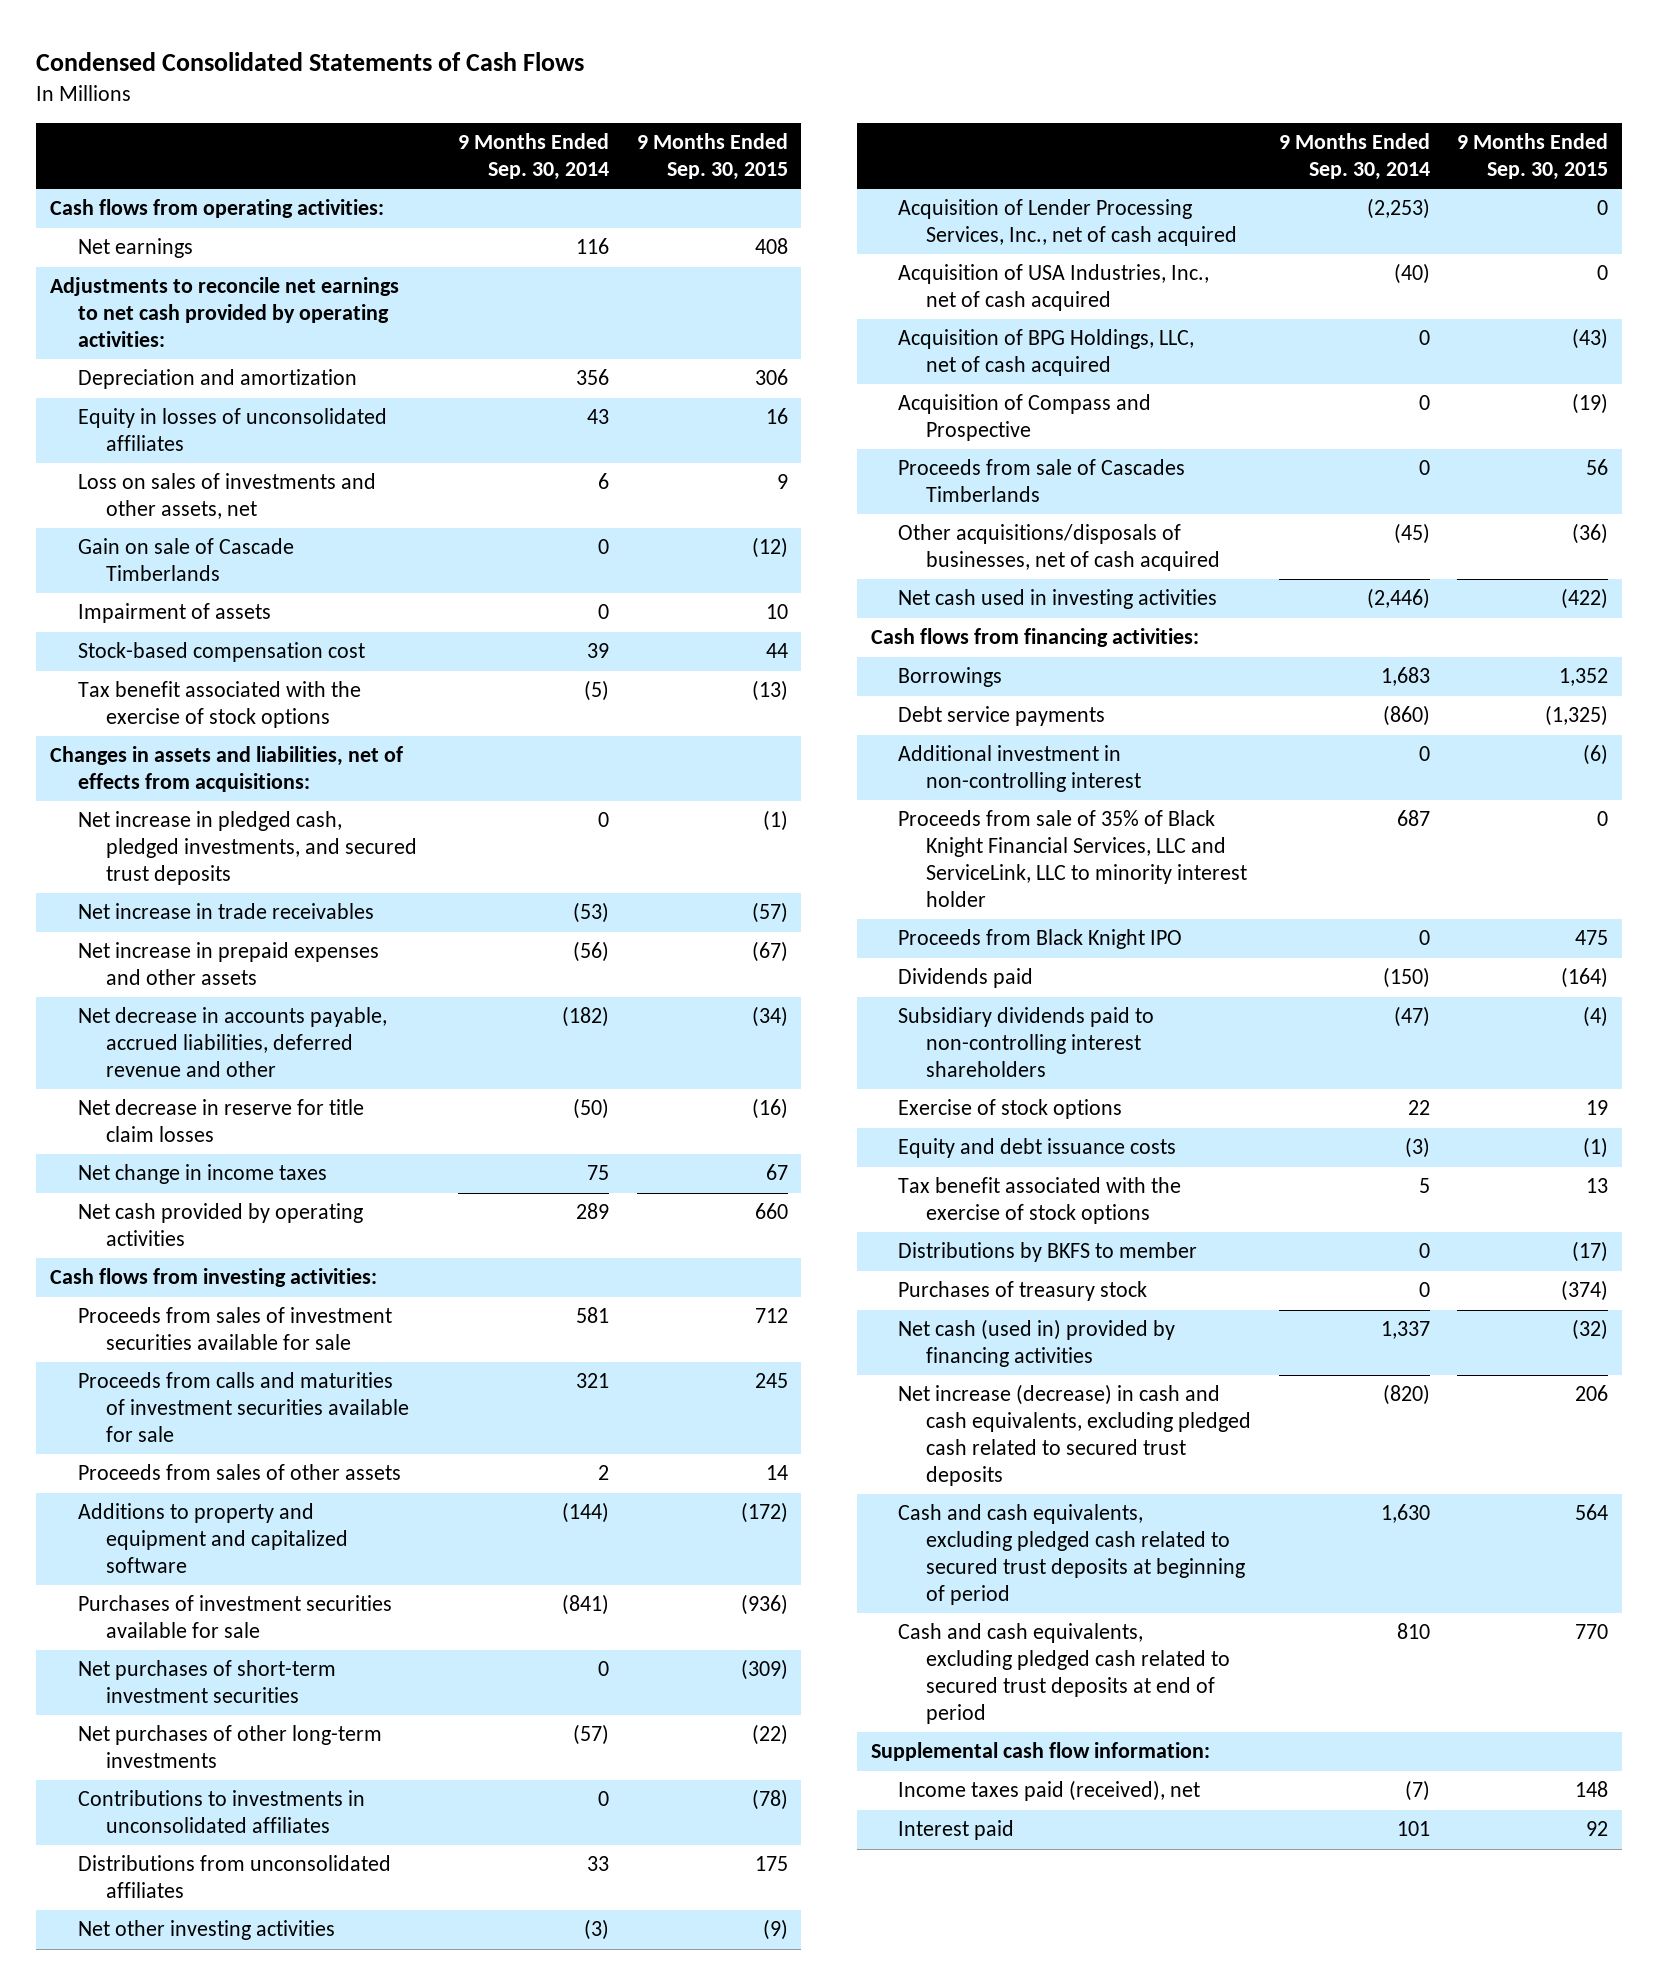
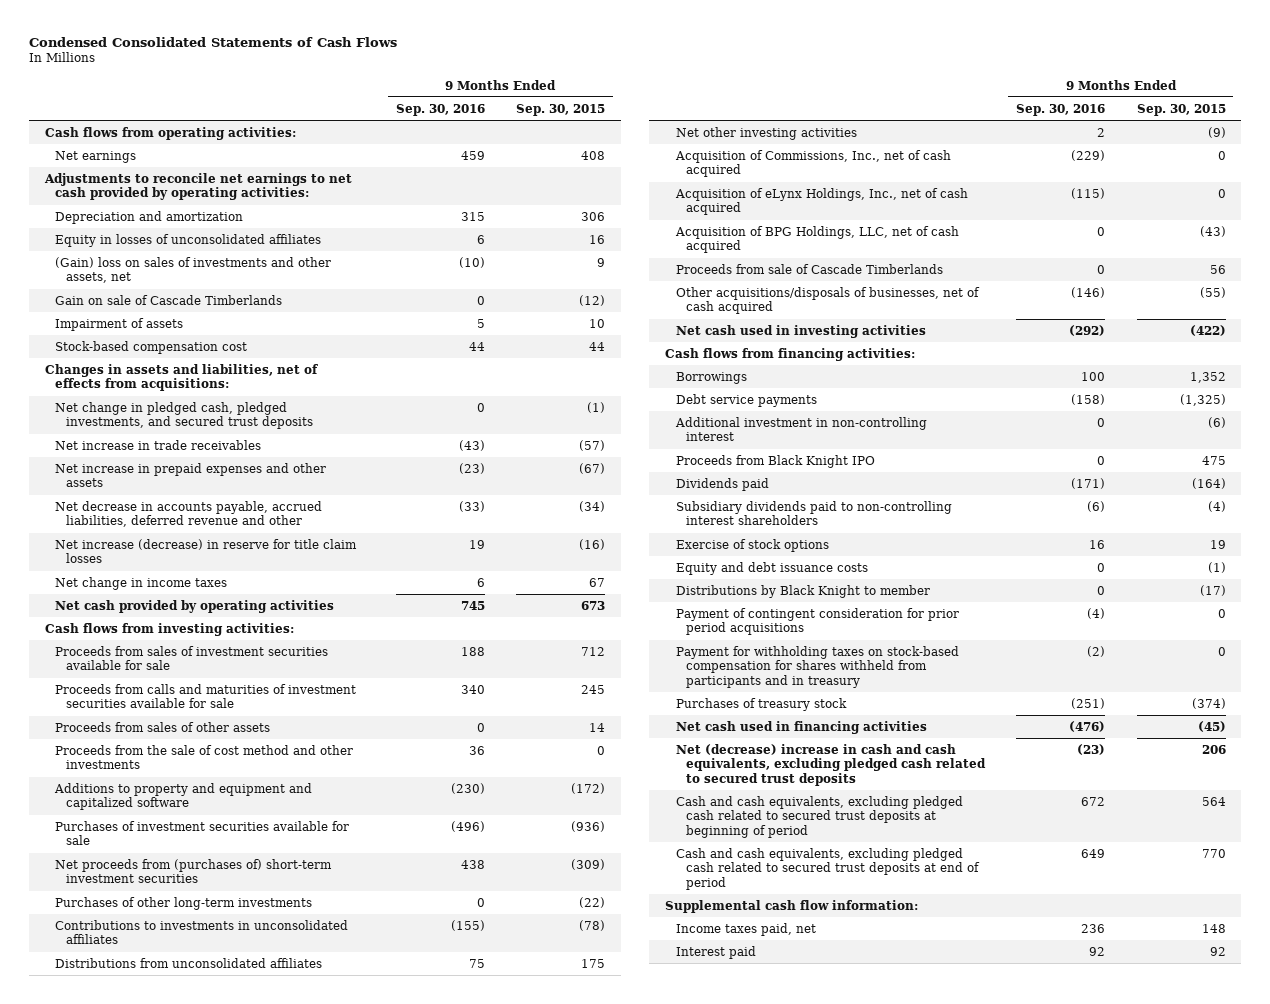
- | 9 Months Ended Sep. 30, 2014 | 9 Months Ended Sep. 30, 2015
+ | 9 Months Ended Sep. 30, 2016 | 9 Months Ended Sep. 30, 2015
- Loss on sales of investments and other assets, net | 6 | 9
+ (Gain) loss on sales of investments and other assets, net | (10) | 9
- Tax benefit associated with the exercise of stock options | (5) | (13)
- Net increase in pledged cash, pledged investments, and secured trust deposits | 0 | (1)
+ Net change in pledged cash, pledged investments, and secured trust deposits | 0 | (1)
- Net decrease in reserve for title claim losses | (50) | (16)
+ Net increase (decrease) in reserve for title claim losses | 19 | (16)
- Net cash provided by operating activities | 289 | 660
+ Net cash provided by operating activities | 745 | 673
+ Proceeds from the sale of cost method and other investments | 36 | 0
- Net purchases of short-term investment securities | 0 | (309)
- Net purchases of other long-term investments | (57) | (22)
+ Net proceeds from (purchases of) short-term investment securities | 438 | (309)
+ Purchases of other long-term investments | 0 | (22)
- Acquisition of Lender Processing Services, Inc., net of cash acquired | (2,253) | 0
- Acquisition of USA Industries, Inc., net of cash acquired | (40) | 0
+ Acquisition of Commissions, Inc., net of cash acquired | (229) | 0
+ Acquisition of eLynx Holdings, Inc., net of cash acquired | (115) | 0
- Acquisition of Compass and Prospective | 0 | (19)
- Proceeds from sale of Cascades Timberlands | 0 | 56
- Other acquisitions/disposals of businesses, net of cash acquired | (45) | (36)
+ Proceeds from sale of Cascade Timberlands | 0 | 56
+ Other acquisitions/disposals of businesses, net of cash acquired | (146) | (55)
- Proceeds from sale of 35% of Black Knight Financial Services, LLC and ServiceLink, LLC to minority interest holder | 687 | 0
- Tax benefit associated with the exercise of stock options | 5 | 13
- Distributions by BKFS to member | 0 | (17)
+ Distributions by Black Knight to member | 0 | (17)
+ Payment of contingent consideration for prior period acquisitions | (4) | 0
+ Payment for withholding taxes on stock-based compensation for shares withheld from participants and in treasury | (2) | 0
- Net cash (used in) provided by financing activities | 1,337 | (32)
- Net increase (decrease) in cash and cash equivalents, excluding pledged cash related to secured trust deposits | (820) | 206
+ Net cash used in financing activities | (476) | (45)
+ Net (decrease) increase in cash and cash equivalents, excluding pledged cash related to secured trust deposits | (23) | 206
- Income taxes paid (received), net | (7) | 148
+ Income taxes paid, net | 236 | 148

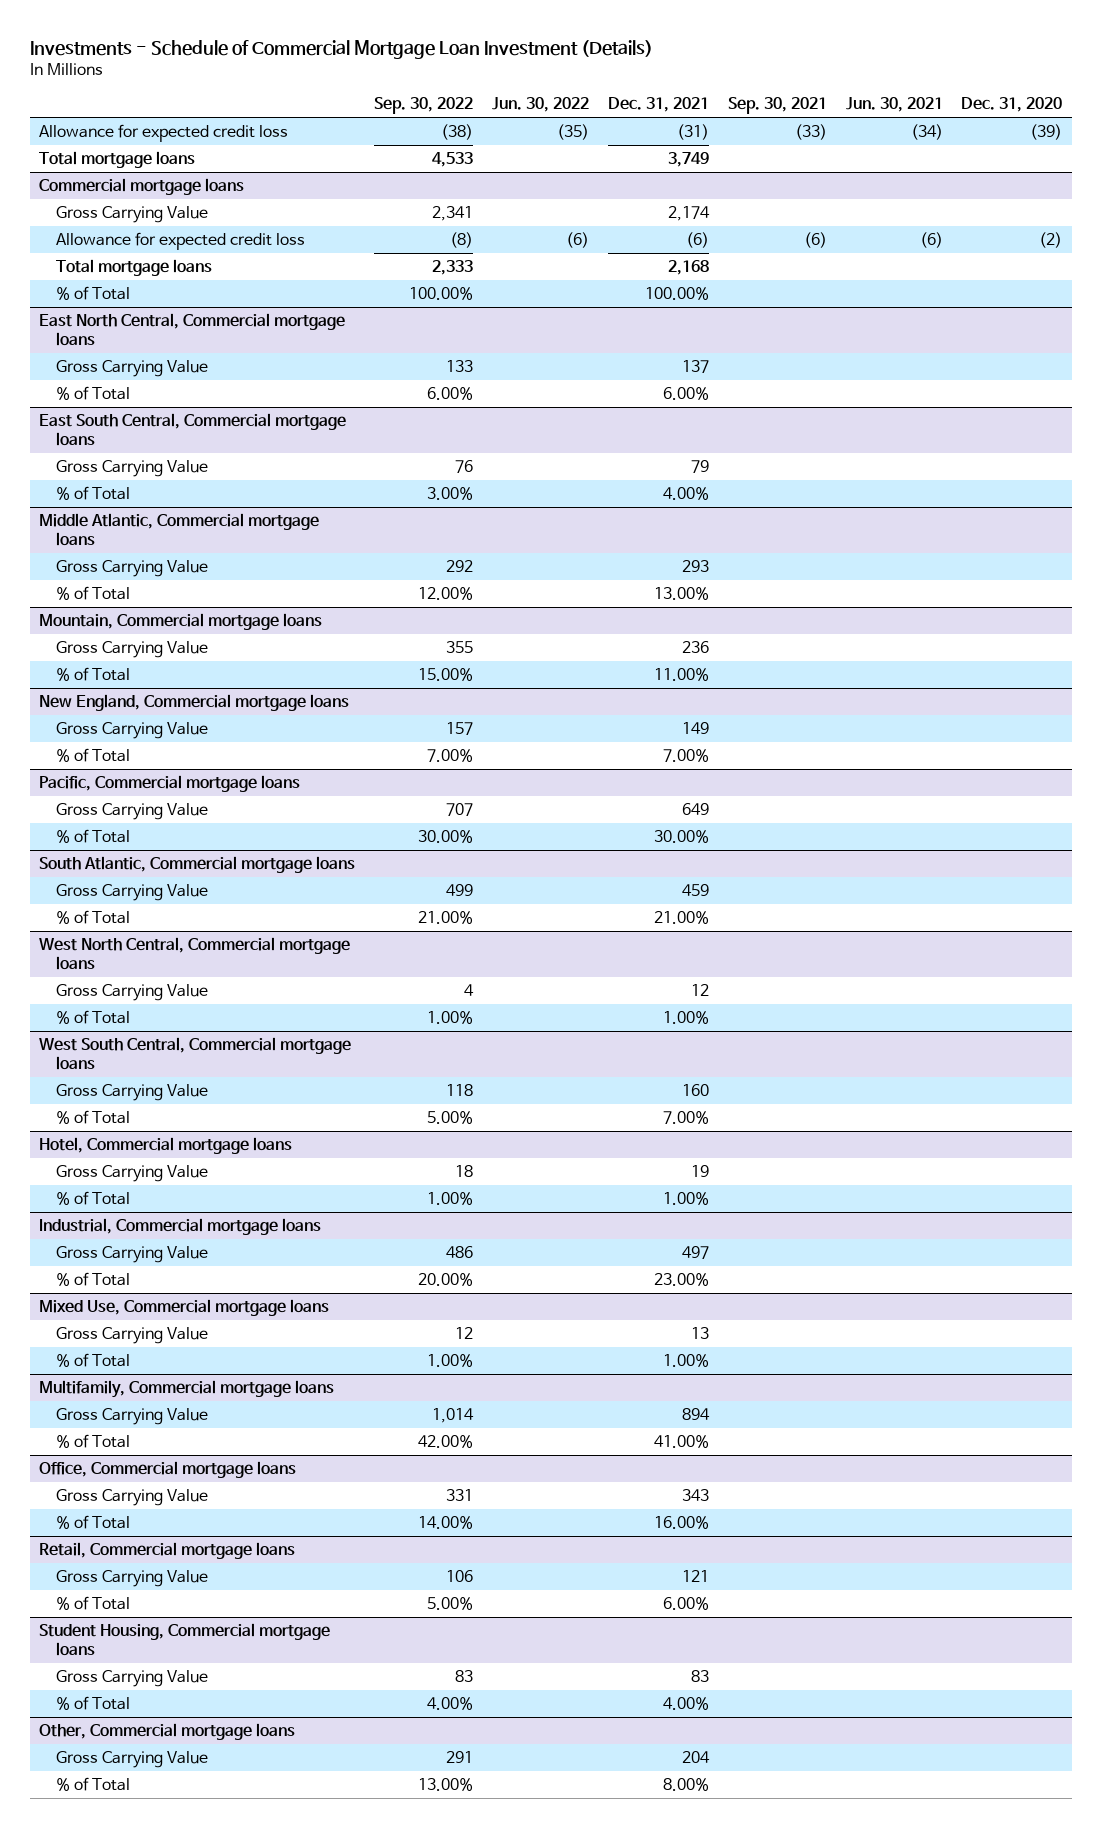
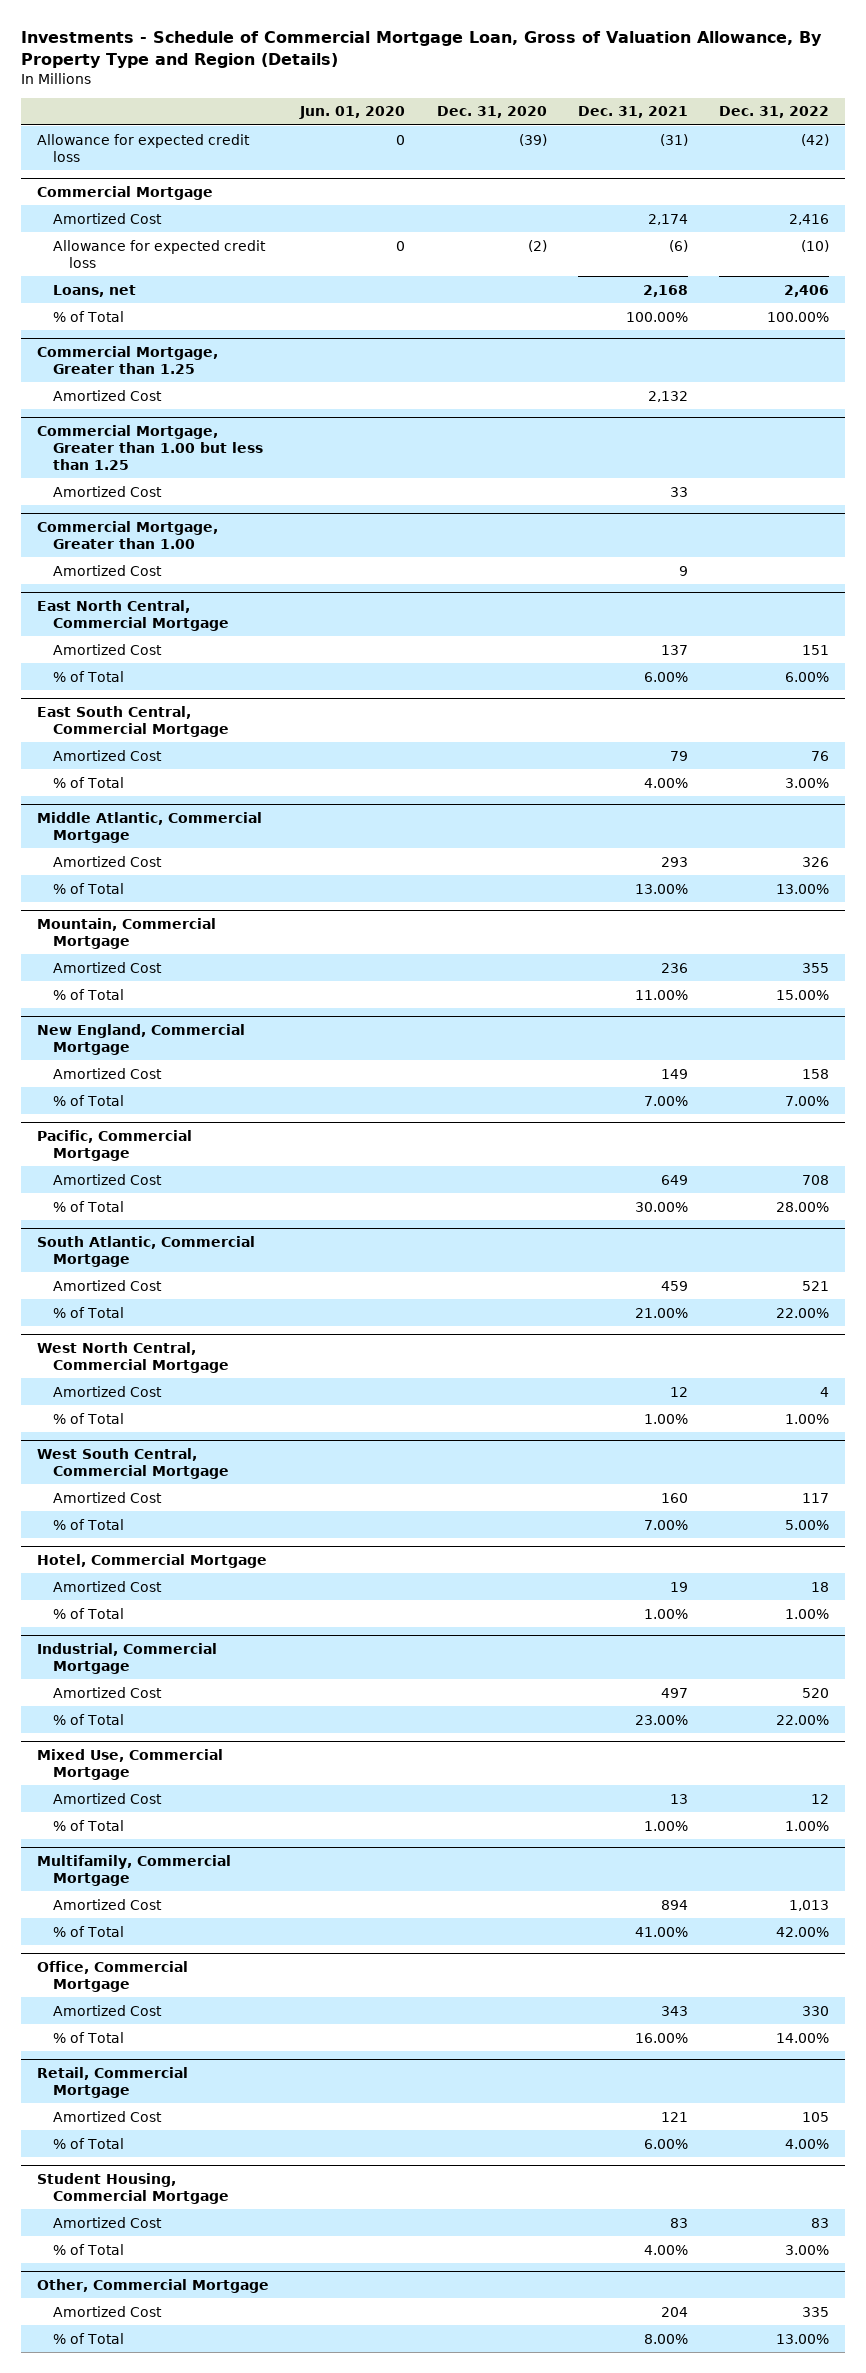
- Investments - Schedule of Commercial Mortgage Loan Investment (Details)
+ Investments - Schedule of Commercial Mortgage Loan, Gross of Valuation Allowance, By Property Type and Region (Details)
- | Sep. 30, 2022 | Jun. 30, 2022 | Dec. 31, 2021 | Sep. 30, 2021 | Jun. 30, 2021 | Dec. 31, 2020
+ | Jun. 01, 2020 | Dec. 31, 2020 | Dec. 31, 2021 | Dec. 31, 2022
- Total mortgage loans | 4,533 | | 3,749 | | |
- Commercial mortgage loans
- Gross Carrying Value | 2,341 | | 2,174 | | |
+ Commercial Mortgage
+ Amortized Cost | | | 2,174 | 2,416
- Total mortgage loans | 2,333 | | 2,168 | | |
+ Loans, net | | | 2,168 | 2,406
- East North Central, Commercial mortgage loans
- Gross Carrying Value | 133 | | 137 | | |
+ Commercial Mortgage, Greater than 1.25
+ Amortized Cost | | | 2,132 |
+ Commercial Mortgage, Greater than 1.00 but less than 1.25
+ Amortized Cost | | | 33 |
+ Commercial Mortgage, Greater than 1.00
+ Amortized Cost | | | 9 |
+ East North Central, Commercial Mortgage
+ Amortized Cost | | | 137 | 151
- East South Central, Commercial mortgage loans
- Gross Carrying Value | 76 | | 79 | | |
+ East South Central, Commercial Mortgage
+ Amortized Cost | | | 79 | 76
- Middle Atlantic, Commercial mortgage loans
- Gross Carrying Value | 292 | | 293 | | |
+ Middle Atlantic, Commercial Mortgage
+ Amortized Cost | | | 293 | 326
- Mountain, Commercial mortgage loans
- Gross Carrying Value | 355 | | 236 | | |
+ Mountain, Commercial Mortgage
+ Amortized Cost | | | 236 | 355
- New England, Commercial mortgage loans
- Gross Carrying Value | 157 | | 149 | | |
+ New England, Commercial Mortgage
+ Amortized Cost | | | 149 | 158
- Pacific, Commercial mortgage loans
- Gross Carrying Value | 707 | | 649 | | |
+ Pacific, Commercial Mortgage
+ Amortized Cost | | | 649 | 708
- South Atlantic, Commercial mortgage loans
- Gross Carrying Value | 499 | | 459 | | |
+ South Atlantic, Commercial Mortgage
+ Amortized Cost | | | 459 | 521
- West North Central, Commercial mortgage loans
- Gross Carrying Value | 4 | | 12 | | |
+ West North Central, Commercial Mortgage
+ Amortized Cost | | | 12 | 4
- West South Central, Commercial mortgage loans
- Gross Carrying Value | 118 | | 160 | | |
+ West South Central, Commercial Mortgage
+ Amortized Cost | | | 160 | 117
- Hotel, Commercial mortgage loans
- Gross Carrying Value | 18 | | 19 | | |
+ Hotel, Commercial Mortgage
+ Amortized Cost | | | 19 | 18
- Industrial, Commercial mortgage loans
- Gross Carrying Value | 486 | | 497 | | |
+ Industrial, Commercial Mortgage
+ Amortized Cost | | | 497 | 520
- Mixed Use, Commercial mortgage loans
- Gross Carrying Value | 12 | | 13 | | |
+ Mixed Use, Commercial Mortgage
+ Amortized Cost | | | 13 | 12
- Multifamily, Commercial mortgage loans
- Gross Carrying Value | 1,014 | | 894 | | |
+ Multifamily, Commercial Mortgage
+ Amortized Cost | | | 894 | 1,013
- Office, Commercial mortgage loans
- Gross Carrying Value | 331 | | 343 | | |
+ Office, Commercial Mortgage
+ Amortized Cost | | | 343 | 330
- Retail, Commercial mortgage loans
- Gross Carrying Value | 106 | | 121 | | |
+ Retail, Commercial Mortgage
+ Amortized Cost | | | 121 | 105
- Student Housing, Commercial mortgage loans
- Gross Carrying Value | 83 | | 83 | | |
+ Student Housing, Commercial Mortgage
+ Amortized Cost | | | 83 | 83
- Other, Commercial mortgage loans
- Gross Carrying Value | 291 | | 204 | | |
+ Other, Commercial Mortgage
+ Amortized Cost | | | 204 | 335

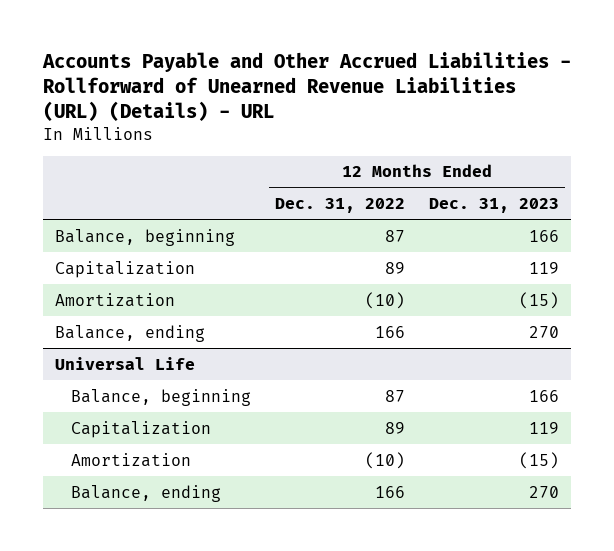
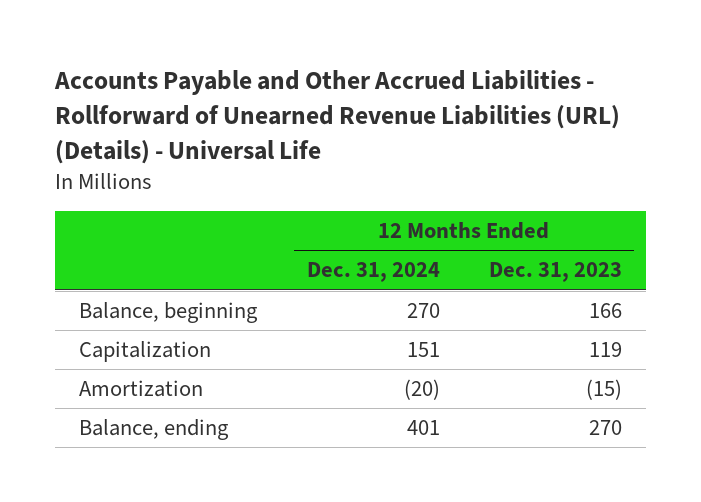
- Accounts Payable and Other Accrued Liabilities - Rollforward of Unearned Revenue Liabilities (URL) (Details) - URL
+ Accounts Payable and Other Accrued Liabilities - Rollforward of Unearned Revenue Liabilities (URL) (Details) - Universal Life
- | 12 Months Ended Dec. 31, 2022 | 12 Months Ended Dec. 31, 2023
+ | 12 Months Ended Dec. 31, 2024 | 12 Months Ended Dec. 31, 2023
- Universal Life
- Balance, beginning | 87 | 166
- Capitalization | 89 | 119
- Amortization | (10) | (15)
- Balance, ending | 166 | 270

